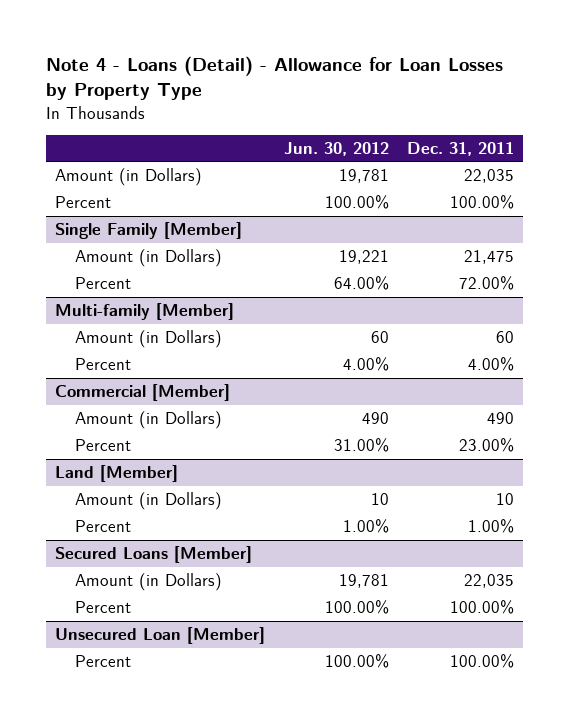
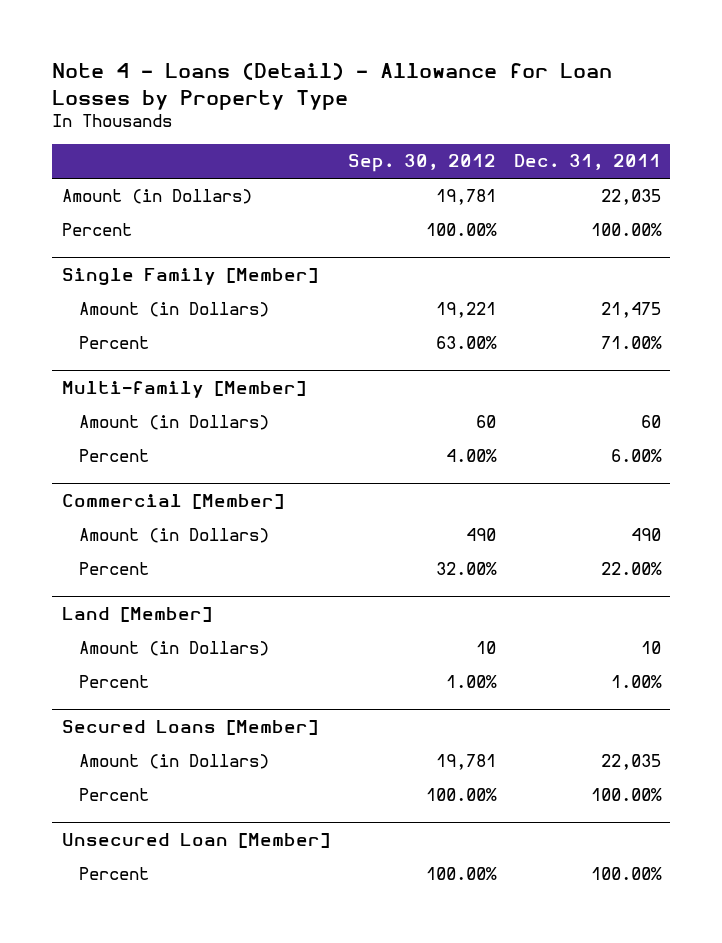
- | Jun. 30, 2012 | Dec. 31, 2011
+ | Sep. 30, 2012 | Dec. 31, 2011
@ Single Family [Member]
- Percent | 64.00% | 72.00%
+ Percent | 63.00% | 71.00%
@ Multi-family [Member]
- Percent | 4.00% | 4.00%
+ Percent | 4.00% | 6.00%
@ Commercial [Member]
- Percent | 31.00% | 23.00%
+ Percent | 32.00% | 22.00%

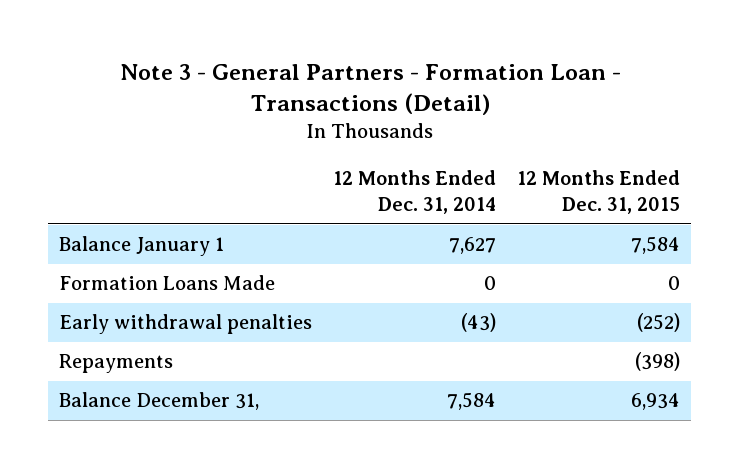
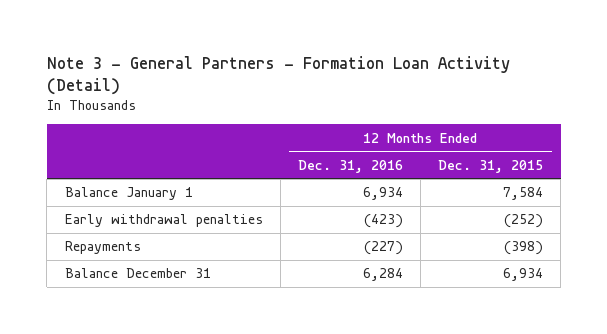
- Note 3 - General Partners - Formation Loan - Transactions (Detail)
+ Note 3 - General Partners - Formation Loan Activity (Detail)
- | 12 Months Ended Dec. 31, 2014 | 12 Months Ended Dec. 31, 2015
+ | 12 Months Ended Dec. 31, 2016 | 12 Months Ended Dec. 31, 2015
- Formation Loans Made | 0 | 0
- Balance December 31, | 7,584 | 6,934
+ Balance December 31 | 6,284 | 6,934

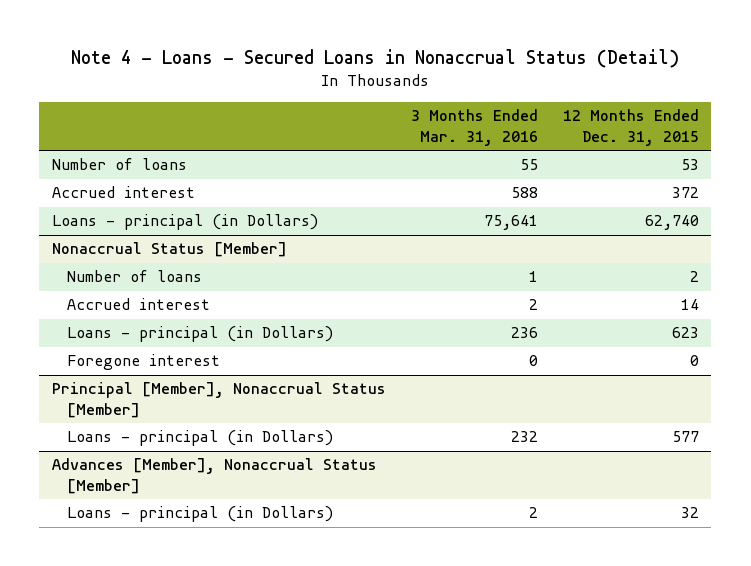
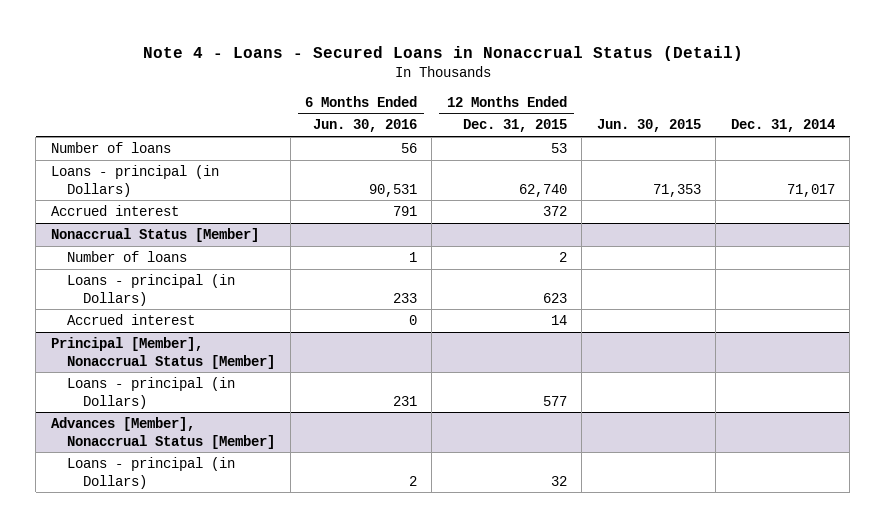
- | 3 Months Ended Mar. 31, 2016 | 12 Months Ended Dec. 31, 2015
+ | 6 Months Ended Jun. 30, 2016 | 12 Months Ended Dec. 31, 2015 | Jun. 30, 2015 | Dec. 31, 2014
moved down: Accrued interest | 791 | 372 | |
@ Nonaccrual Status [Member]
- Foregone interest | 0 | 0
moved down: Accrued interest | 0 | 14 | |

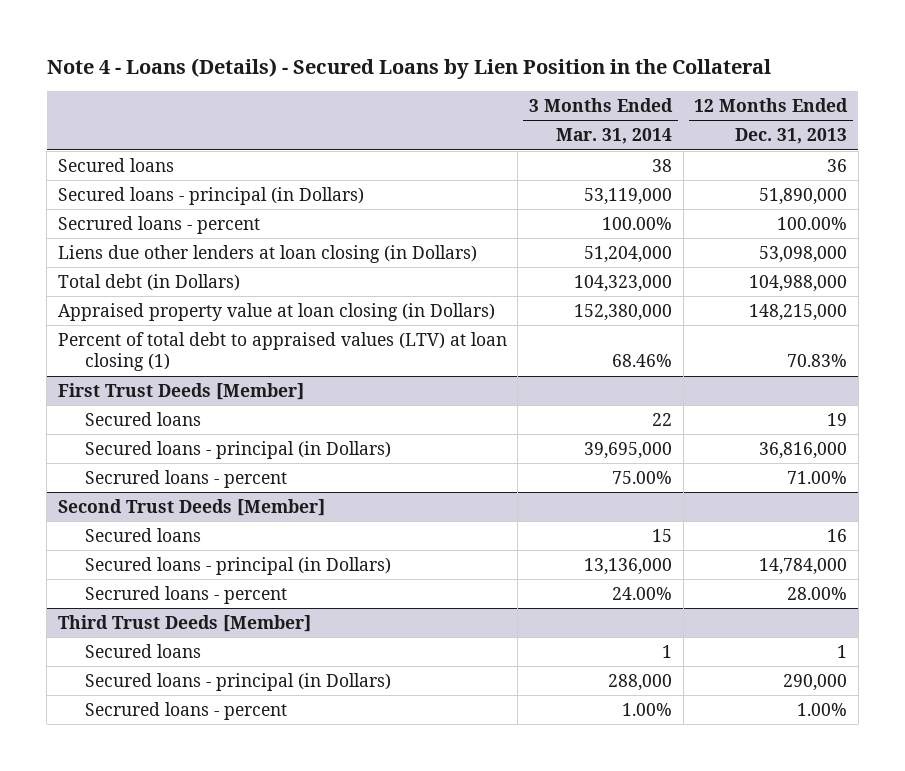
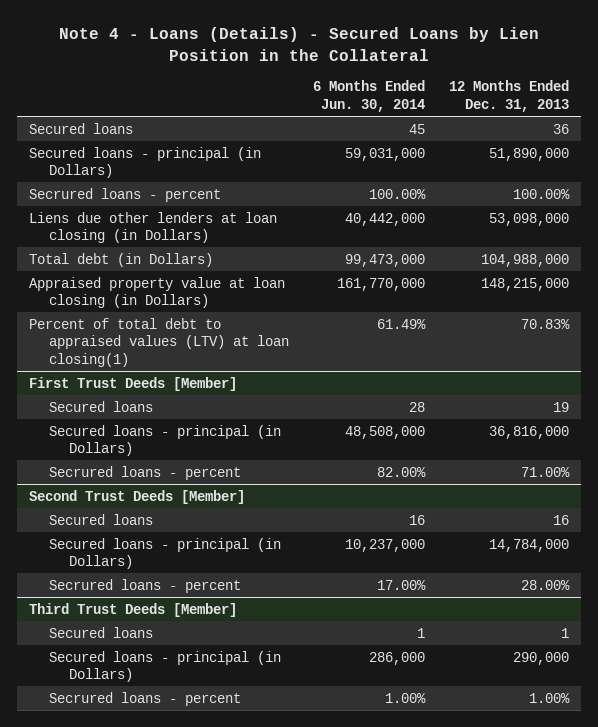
- | 3 Months Ended Mar. 31, 2014 | 12 Months Ended Dec. 31, 2013
+ | 6 Months Ended Jun. 30, 2014 | 12 Months Ended Dec. 31, 2013
- Percent of total debt to appraised values (LTV) at loan closing (1) | 68.46% | 70.83%
+ Percent of total debt to appraised values (LTV) at loan closing(1) | 61.49% | 70.83%

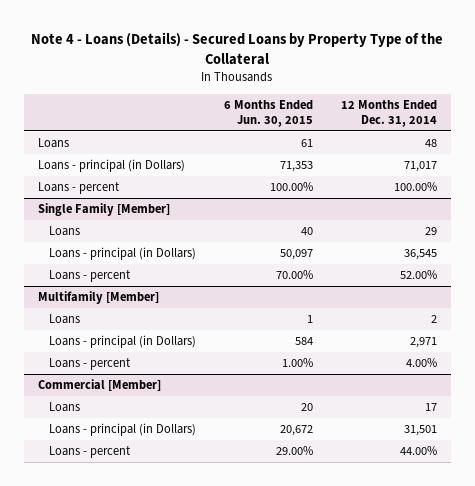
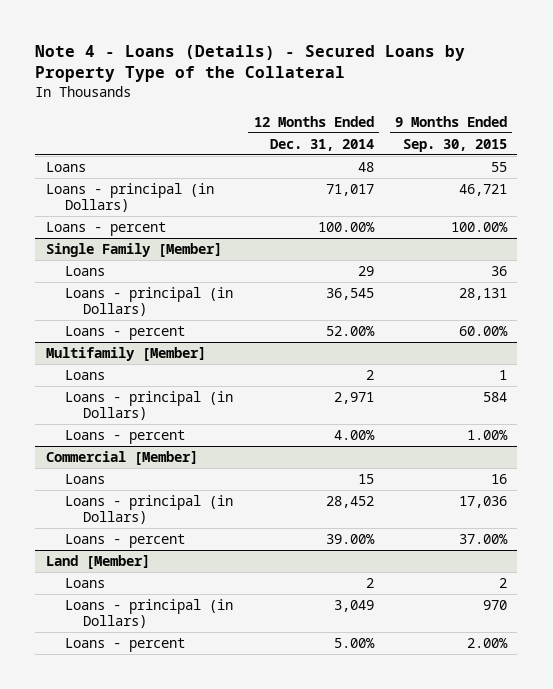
- | 6 Months Ended Jun. 30, 2015 | 12 Months Ended Dec. 31, 2014
+ | 12 Months Ended Dec. 31, 2014 | 9 Months Ended Sep. 30, 2015
@ Commercial [Member]
- Loans | 20 | 17
- Loans - principal (in Dollars) | 20,672 | 31,501
- Loans - percent | 29.00% | 44.00%
+ Loans | 15 | 16
+ Loans - principal (in Dollars) | 28,452 | 17,036
+ Loans - percent | 39.00% | 37.00%
+ Land [Member]
+ Loans | 2 | 2
+ Loans - principal (in Dollars) | 3,049 | 970
+ Loans - percent | 5.00% | 2.00%

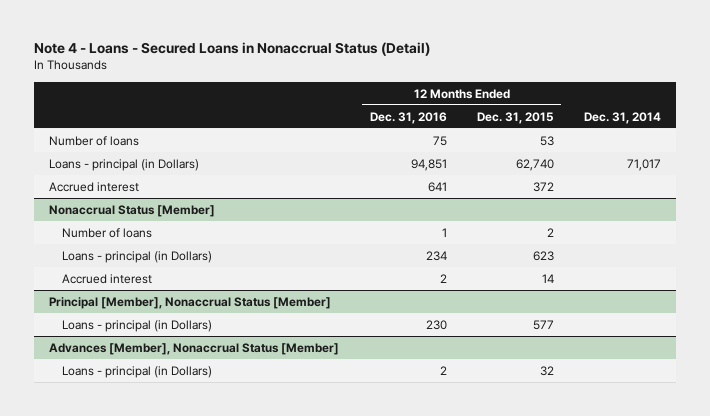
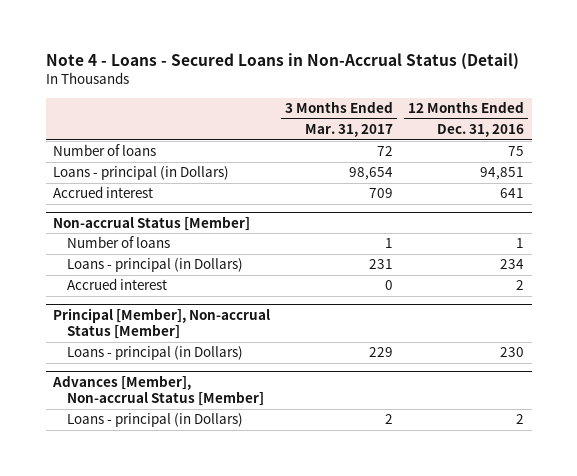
- Note 4 - Loans - Secured Loans in Nonaccrual Status (Detail)
+ Note 4 - Loans - Secured Loans in Non-Accrual Status (Detail)
- | 12 Months Ended Dec. 31, 2016 | 12 Months Ended Dec. 31, 2015 | Dec. 31, 2014
+ | 3 Months Ended Mar. 31, 2017 | 12 Months Ended Dec. 31, 2016
- Nonaccrual Status [Member]
+ Non-accrual Status [Member]
- Principal [Member], Nonaccrual Status [Member]
+ Principal [Member], Non-accrual Status [Member]
- Advances [Member], Nonaccrual Status [Member]
+ Advances [Member], Non-accrual Status [Member]

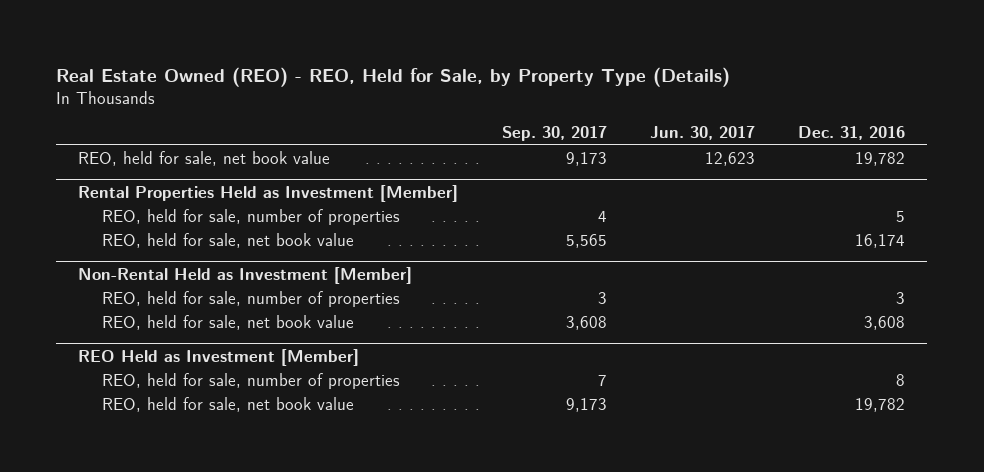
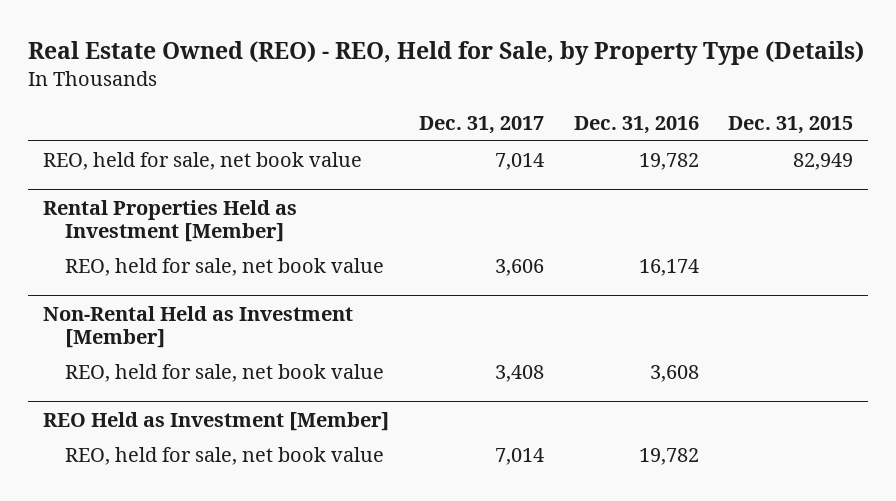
- | Sep. 30, 2017 | Jun. 30, 2017 | Dec. 31, 2016
+ | Dec. 31, 2017 | Dec. 31, 2016 | Dec. 31, 2015
@ Rental Properties Held as Investment [Member]
- REO, held for sale, number of properties | 4 | | 5
@ Non-Rental Held as Investment [Member]
- REO, held for sale, number of properties | 3 | | 3
@ REO Held as Investment [Member]
- REO, held for sale, number of properties | 7 | | 8

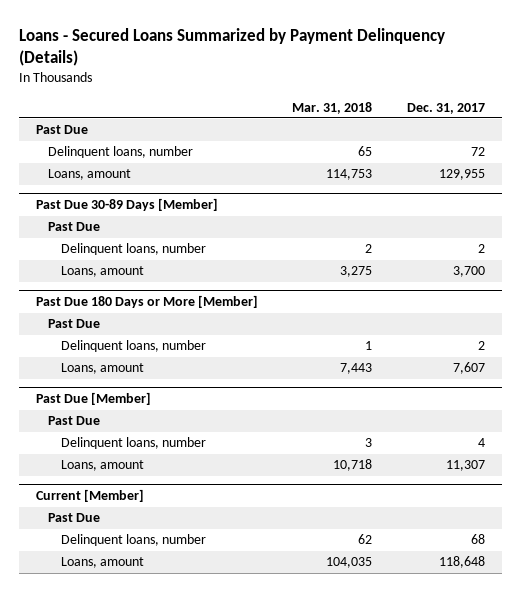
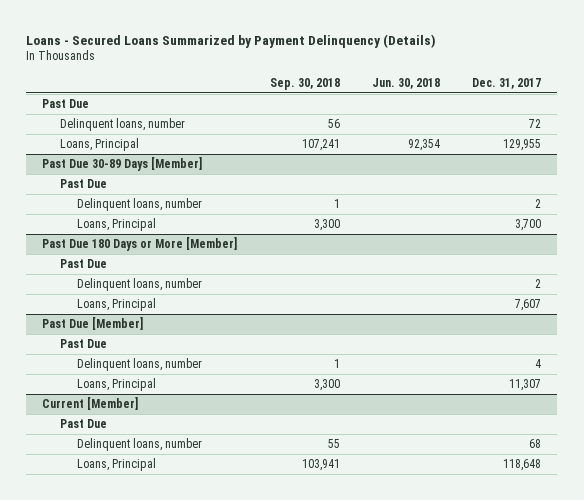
- | Mar. 31, 2018 | Dec. 31, 2017
+ | Sep. 30, 2018 | Jun. 30, 2018 | Dec. 31, 2017
- Loans, amount | 114,753 | 129,955
+ Loans, Principal | 107,241 | 92,354 | 129,955
@ Past Due 30-89 Days [Member]
- Loans, amount | 3,275 | 3,700
+ Loans, Principal | 3,300 | | 3,700
@ Past Due 180 Days or More [Member]
- Loans, amount | 7,443 | 7,607
+ Loans, Principal | | | 7,607
@ Past Due [Member]
- Loans, amount | 10,718 | 11,307
+ Loans, Principal | 3,300 | | 11,307
@ Current [Member]
- Loans, amount | 104,035 | 118,648
+ Loans, Principal | 103,941 | | 118,648

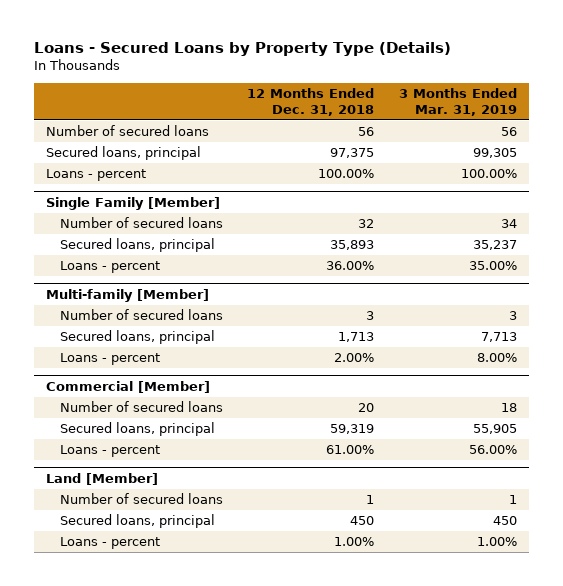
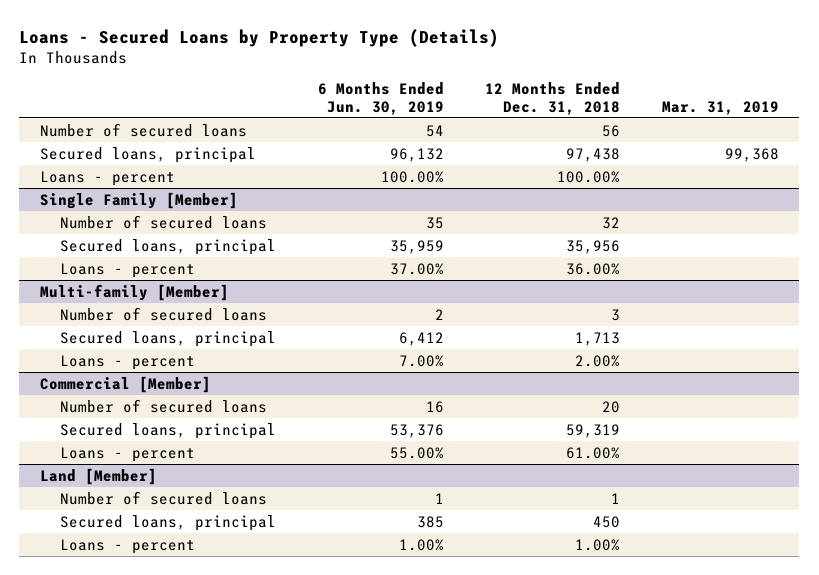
- | 12 Months Ended Dec. 31, 2018 | 3 Months Ended Mar. 31, 2019
+ | 6 Months Ended Jun. 30, 2019 | 12 Months Ended Dec. 31, 2018 | Mar. 31, 2019
- Secured loans, principal | 97,375 | 99,305
+ Secured loans, principal | 96,132 | 97,438 | 99,368
@ Single Family [Member]
- Secured loans, principal | 35,893 | 35,237
+ Secured loans, principal | 35,959 | 35,956 |

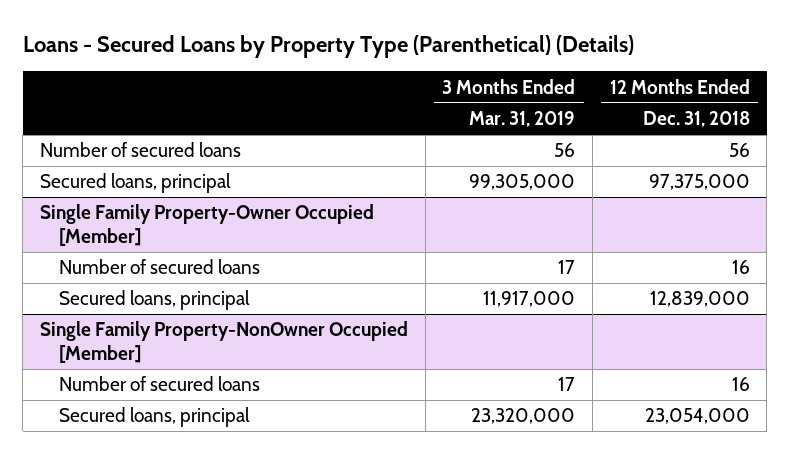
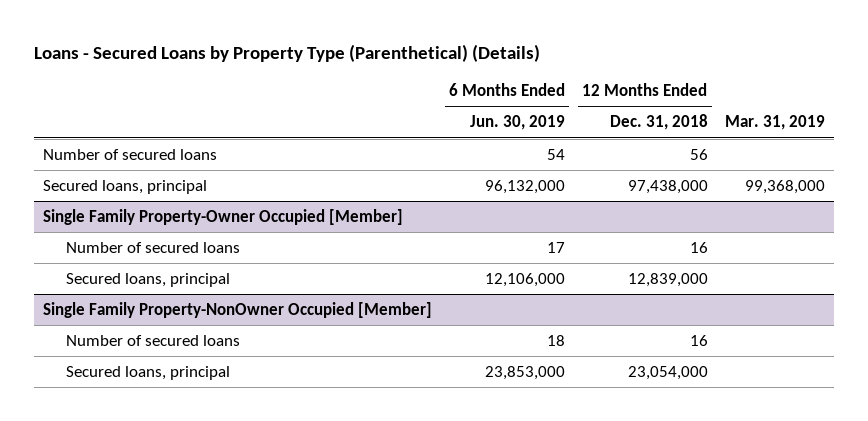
- | 3 Months Ended Mar. 31, 2019 | 12 Months Ended Dec. 31, 2018
+ | 6 Months Ended Jun. 30, 2019 | 12 Months Ended Dec. 31, 2018 | Mar. 31, 2019
- Secured loans, principal | 99,305,000 | 97,375,000
+ Secured loans, principal | 96,132,000 | 97,438,000 | 99,368,000

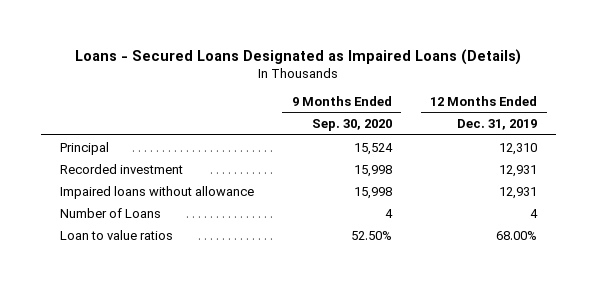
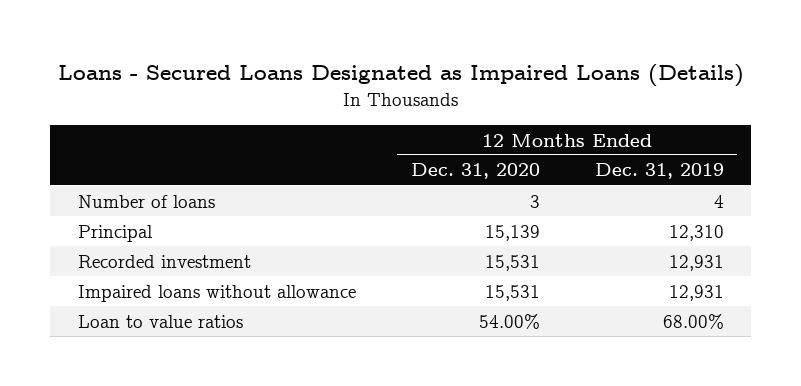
- | 9 Months Ended Sep. 30, 2020 | 12 Months Ended Dec. 31, 2019
+ | 12 Months Ended Dec. 31, 2020 | 12 Months Ended Dec. 31, 2019
+ Number of loans | 3 | 4
- Number of Loans | 4 | 4

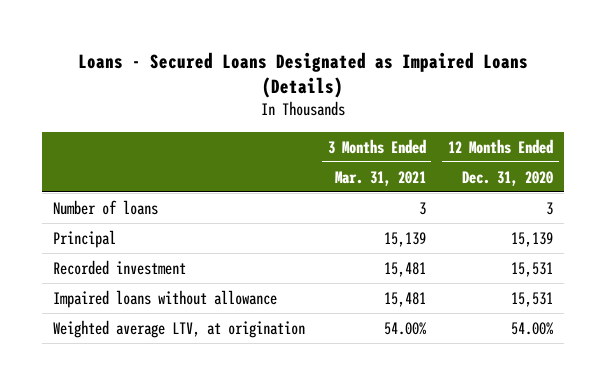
- | 12 Months Ended Dec. 31, 2020 | 12 Months Ended Dec. 31, 2019
+ | 3 Months Ended Mar. 31, 2021 | 12 Months Ended Dec. 31, 2020
- Loan to value ratios | 54.00% | 68.00%
+ Weighted average LTV, at origination | 54.00% | 54.00%

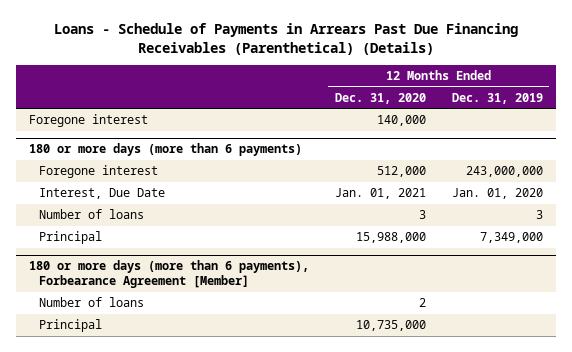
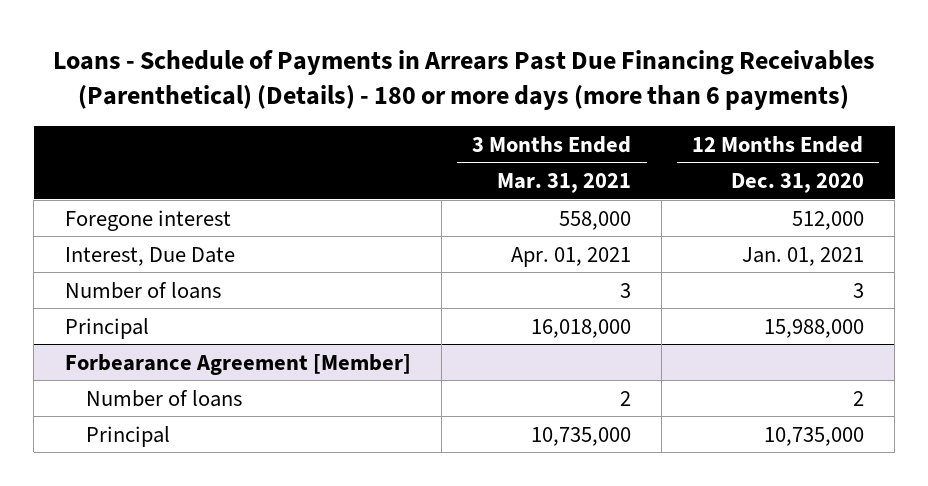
- Loans - Schedule of Payments in Arrears Past Due Financing Receivables (Parenthetical) (Details)
+ Loans - Schedule of Payments in Arrears Past Due Financing Receivables (Parenthetical) (Details) - 180 or more days (more than 6 payments)
- | 12 Months Ended Dec. 31, 2020 | 12 Months Ended Dec. 31, 2019
+ | 3 Months Ended Mar. 31, 2021 | 12 Months Ended Dec. 31, 2020
- Foregone interest | 140,000 |
- 180 or more days (more than 6 payments)
- 180 or more days (more than 6 payments), Forbearance Agreement [Member]
+ Forbearance Agreement [Member]

